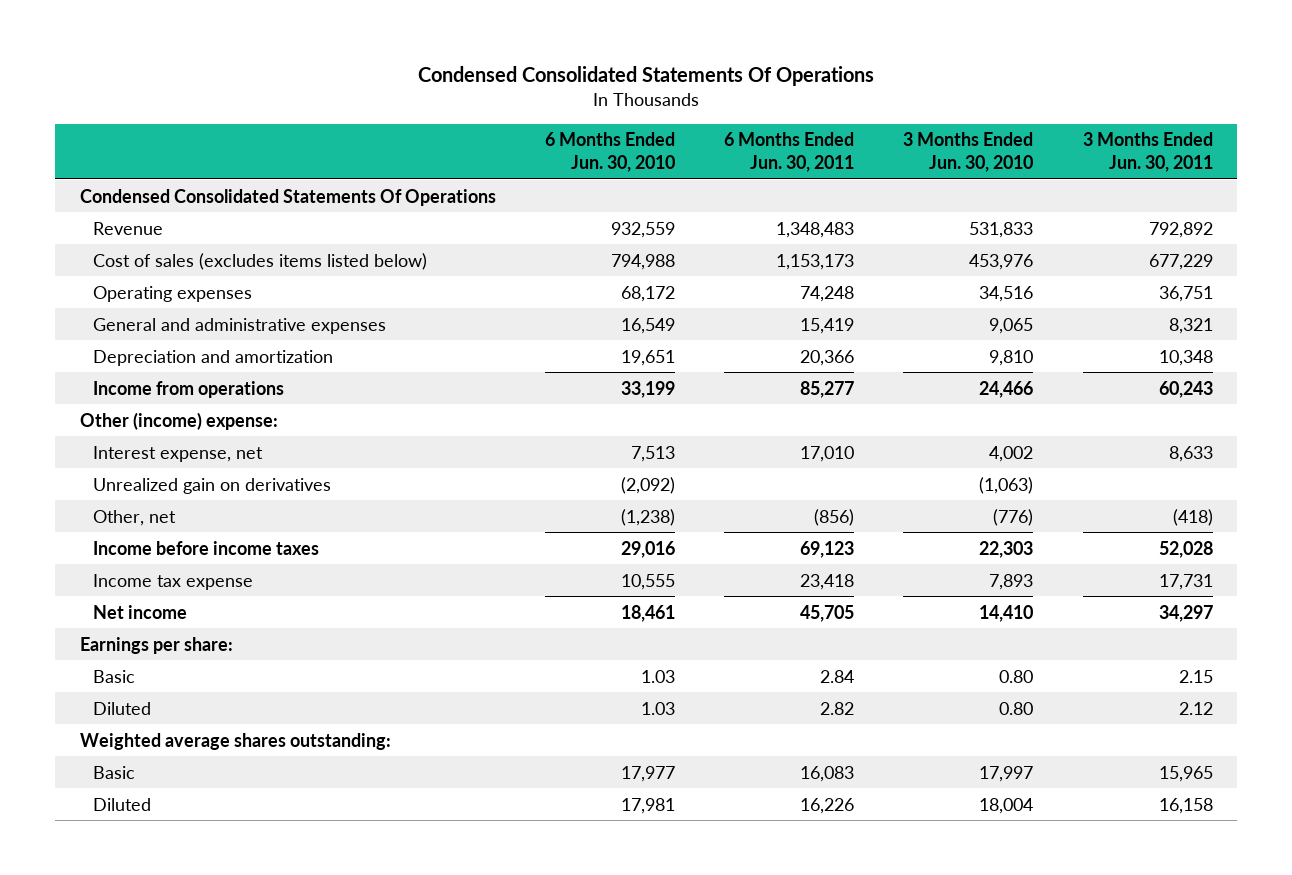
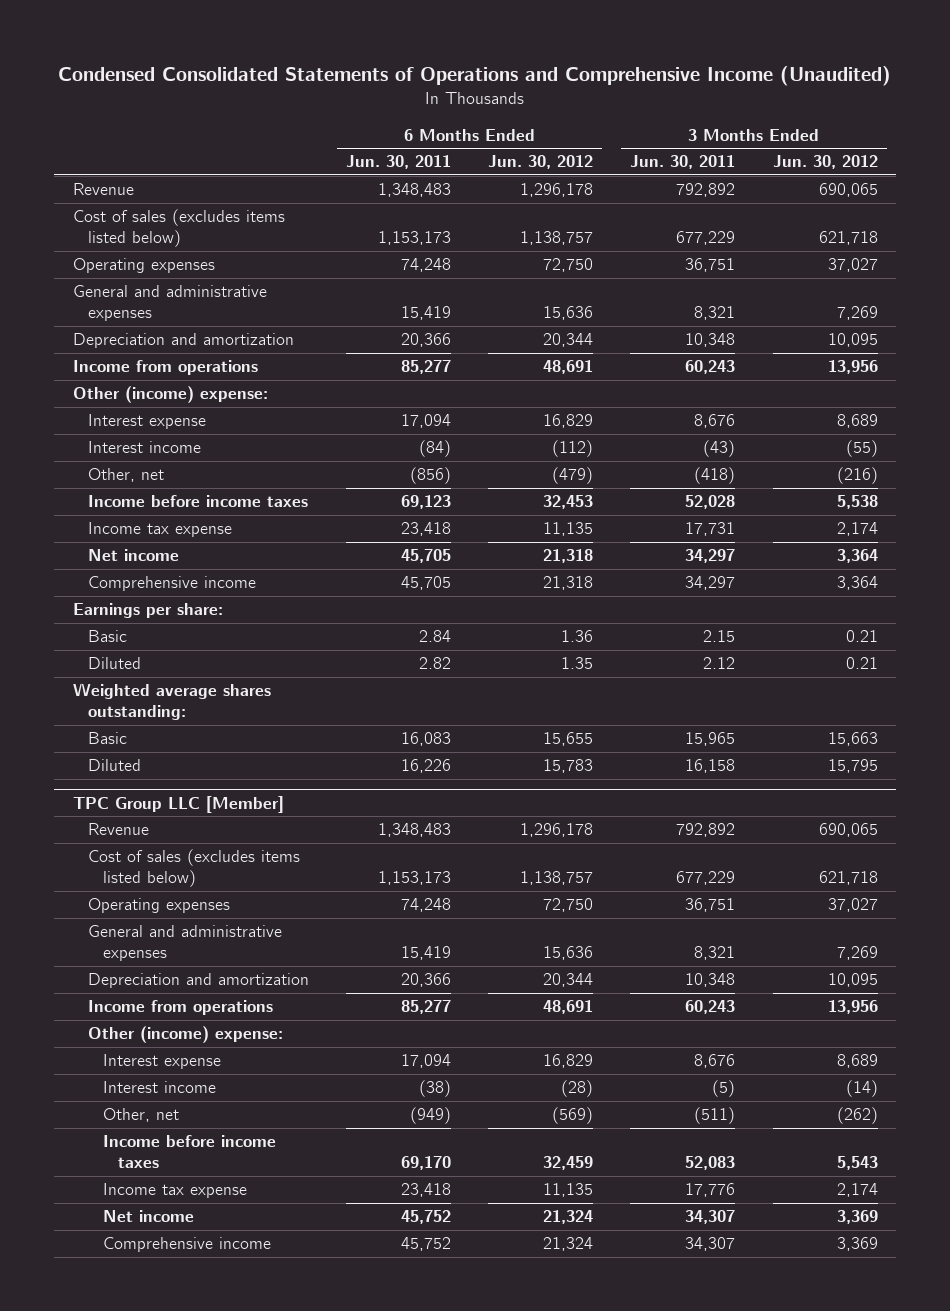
- Condensed Consolidated Statements Of Operations
+ Condensed Consolidated Statements of Operations and Comprehensive Income (Unaudited)
- | 6 Months Ended Jun. 30, 2010 | 6 Months Ended Jun. 30, 2011 | 3 Months Ended Jun. 30, 2010 | 3 Months Ended Jun. 30, 2011
+ | 6 Months Ended Jun. 30, 2011 | 6 Months Ended Jun. 30, 2012 | 3 Months Ended Jun. 30, 2011 | 3 Months Ended Jun. 30, 2012
- Condensed Consolidated Statements Of Operations
- Interest expense, net | 7,513 | 17,010 | 4,002 | 8,633
- Unrealized gain on derivatives | (2,092) | | (1,063) |
+ Interest expense | 17,094 | 16,829 | 8,676 | 8,689
+ Interest income | (84) | (112) | (43) | (55)
+ Comprehensive income | 45,705 | 21,318 | 34,297 | 3,364
+ TPC Group LLC [Member]
+ Revenue | 1,348,483 | 1,296,178 | 792,892 | 690,065
+ Cost of sales (excludes items listed below) | 1,153,173 | 1,138,757 | 677,229 | 621,718
+ Operating expenses | 74,248 | 72,750 | 36,751 | 37,027
+ General and administrative expenses | 15,419 | 15,636 | 8,321 | 7,269
+ Depreciation and amortization | 20,366 | 20,344 | 10,348 | 10,095
+ Income from operations | 85,277 | 48,691 | 60,243 | 13,956
+ Other (income) expense:
+ Interest expense | 17,094 | 16,829 | 8,676 | 8,689
+ Interest income | (38) | (28) | (5) | (14)
+ Other, net | (949) | (569) | (511) | (262)
+ Income before income taxes | 69,170 | 32,459 | 52,083 | 5,543
+ Income tax expense | 23,418 | 11,135 | 17,776 | 2,174
+ Net income | 45,752 | 21,324 | 34,307 | 3,369
+ Comprehensive income | 45,752 | 21,324 | 34,307 | 3,369

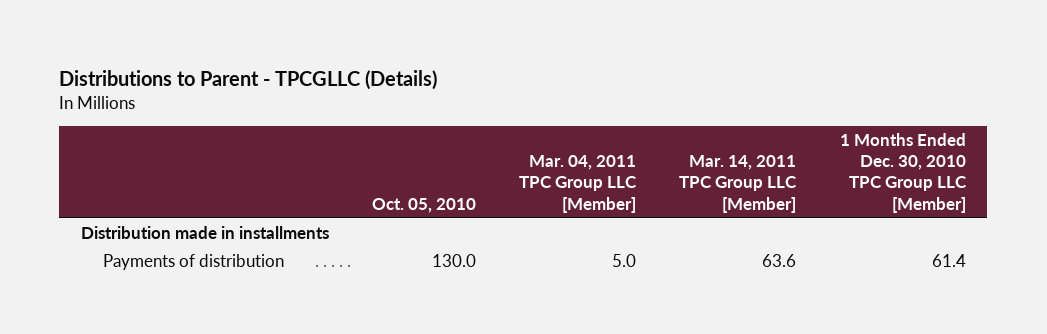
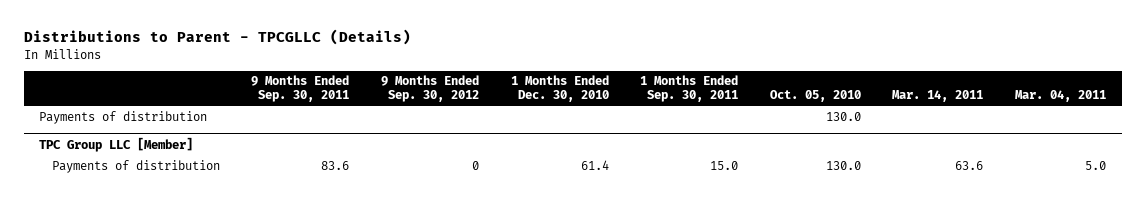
- | Oct. 05, 2010 | Mar. 04, 2011 TPC Group LLC [Member] | Mar. 14, 2011 TPC Group LLC [Member] | 1 Months Ended Dec. 30, 2010 TPC Group LLC [Member]
+ | 9 Months Ended Sep. 30, 2011 | 9 Months Ended Sep. 30, 2012 | 1 Months Ended Dec. 30, 2010 | 1 Months Ended Sep. 30, 2011 | Oct. 05, 2010 | Mar. 14, 2011 | Mar. 04, 2011
- Distribution made in installments
+ TPC Group LLC [Member]
+ Payments of distribution | 83.6 | 0 | 61.4 | 15.0 | 130.0 | 63.6 | 5.0

